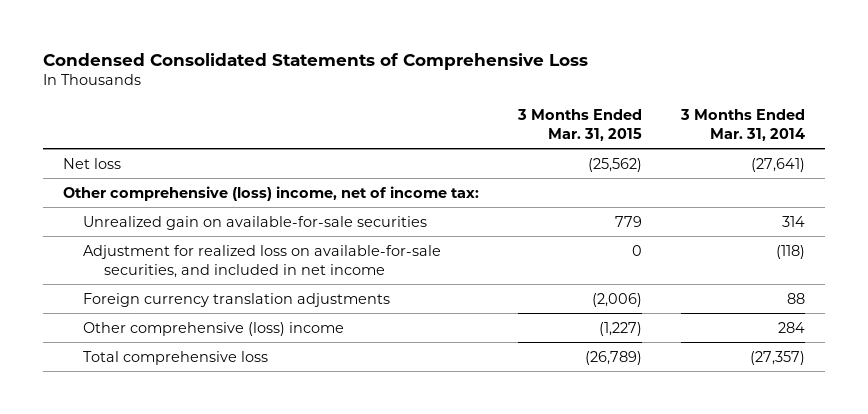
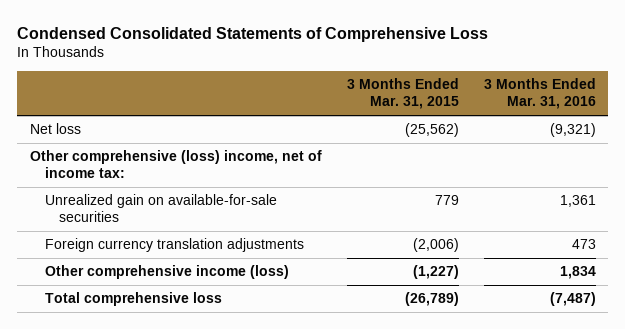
- | 3 Months Ended Mar. 31, 2015 | 3 Months Ended Mar. 31, 2014
+ | 3 Months Ended Mar. 31, 2015 | 3 Months Ended Mar. 31, 2016
- Adjustment for realized loss on available-for-sale securities, and included in net income | 0 | (118)
- Other comprehensive (loss) income | (1,227) | 284
+ Other comprehensive income (loss) | (1,227) | 1,834

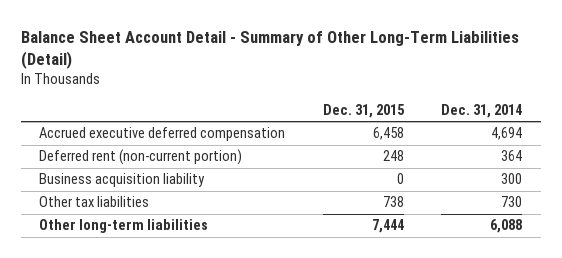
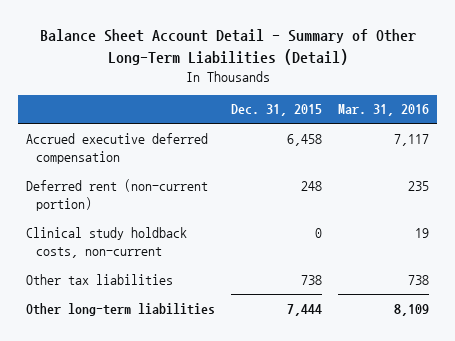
- | Dec. 31, 2015 | Dec. 31, 2014
+ | Dec. 31, 2015 | Mar. 31, 2016
- Business acquisition liability | 0 | 300
+ Clinical study holdback costs, non-current | 0 | 19

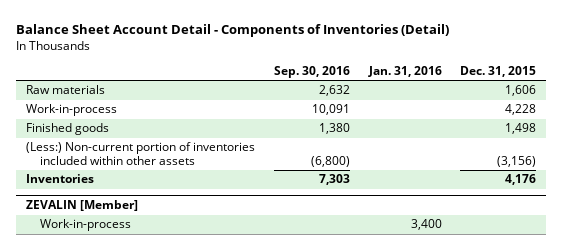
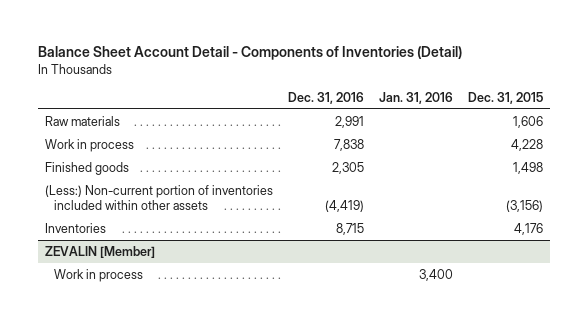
- | Sep. 30, 2016 | Jan. 31, 2016 | Dec. 31, 2015
+ | Dec. 31, 2016 | Jan. 31, 2016 | Dec. 31, 2015
- Work-in-process | 10,091 | | 4,228
+ Work in process | 7,838 | | 4,228
@ ZEVALIN [Member]
- Work-in-process | | 3,400 |
+ Work in process | | 3,400 |

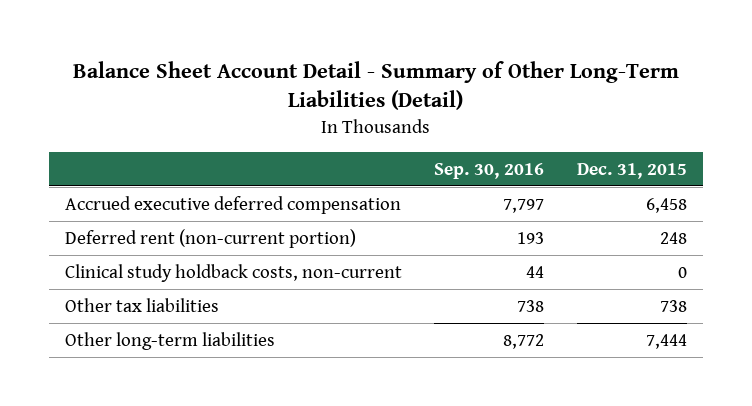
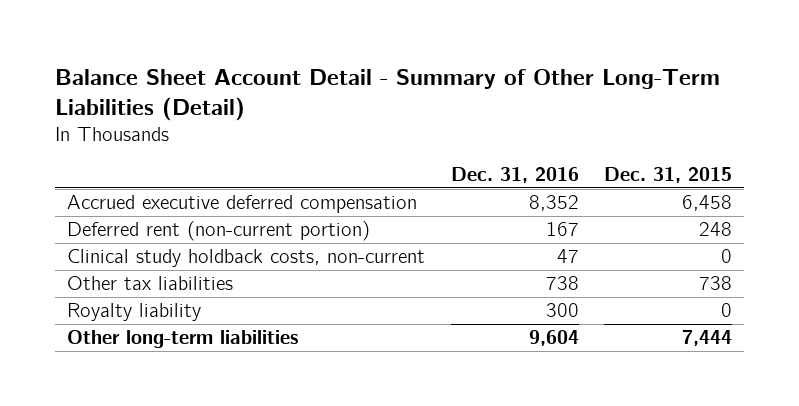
- | Sep. 30, 2016 | Dec. 31, 2015
+ | Dec. 31, 2016 | Dec. 31, 2015
+ Royalty liability | 300 | 0

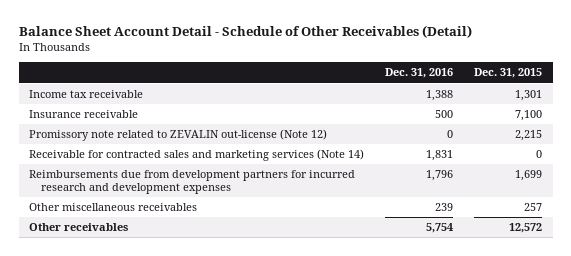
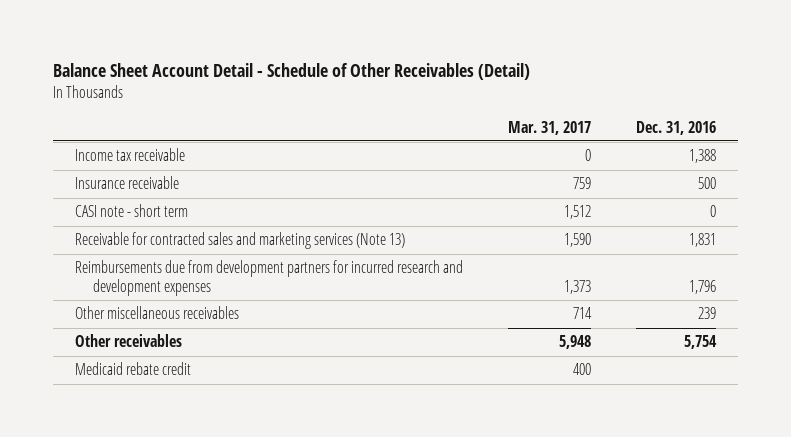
- | Dec. 31, 2016 | Dec. 31, 2015
+ | Mar. 31, 2017 | Dec. 31, 2016
- Promissory note related to ZEVALIN out-license (Note 12) | 0 | 2,215
- Receivable for contracted sales and marketing services (Note 14) | 1,831 | 0
+ CASI note - short term | 1,512 | 0
+ Receivable for contracted sales and marketing services (Note 13) | 1,590 | 1,831
+ Medicaid rebate credit | 400 |

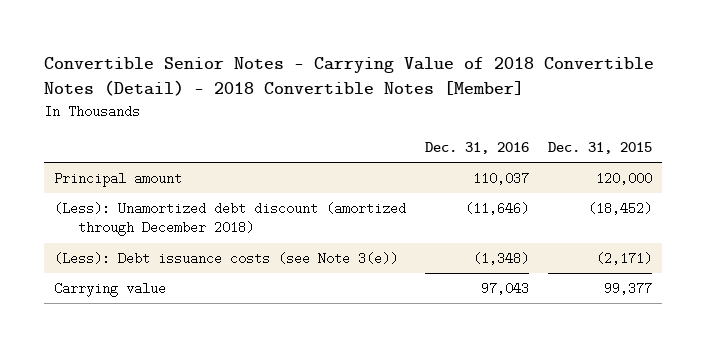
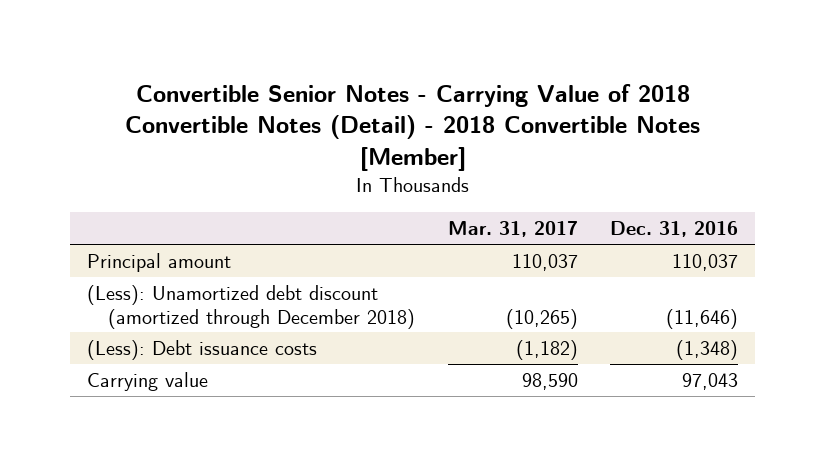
- | Dec. 31, 2016 | Dec. 31, 2015
+ | Mar. 31, 2017 | Dec. 31, 2016
- (Less): Debt issuance costs (see Note 3(e)) | (1,348) | (2,171)
+ (Less): Debt issuance costs | (1,182) | (1,348)

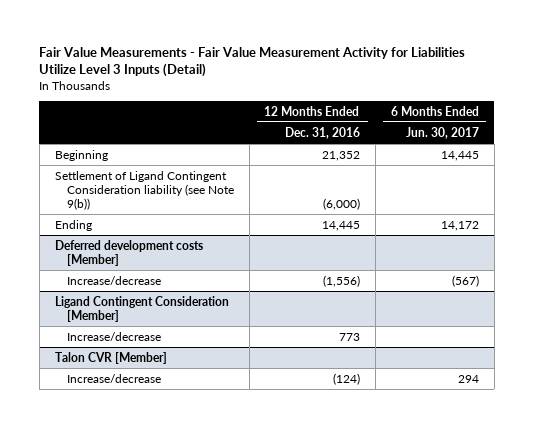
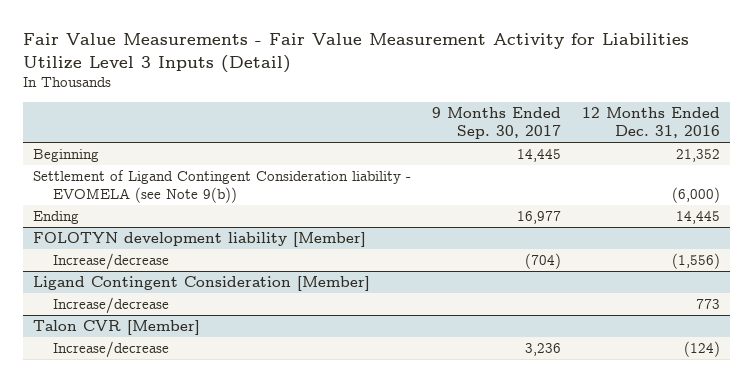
- | 12 Months Ended Dec. 31, 2016 | 6 Months Ended Jun. 30, 2017
+ | 9 Months Ended Sep. 30, 2017 | 12 Months Ended Dec. 31, 2016
- Settlement of Ligand Contingent Consideration liability (see Note 9(b)) | (6,000) |
+ Settlement of Ligand Contingent Consideration liability - EVOMELA (see Note 9(b)) | | (6,000)
- Deferred development costs [Member]
+ FOLOTYN development liability [Member]

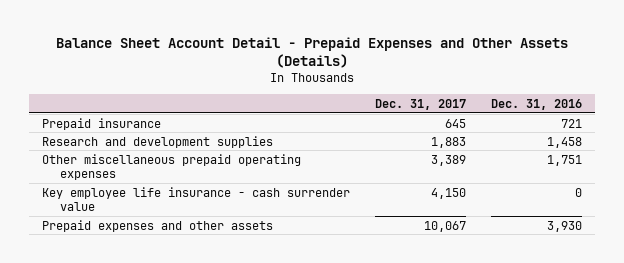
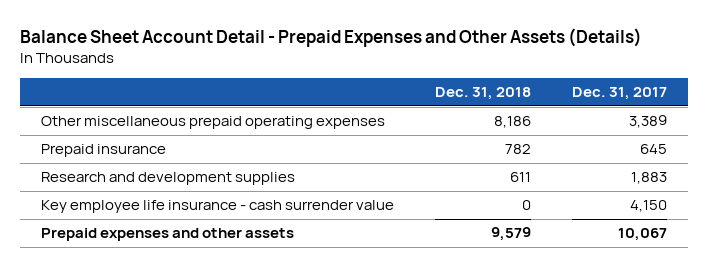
- | Dec. 31, 2017 | Dec. 31, 2016
+ | Dec. 31, 2018 | Dec. 31, 2017
moved up: Other miscellaneous prepaid operating expenses | 8,186 | 3,389

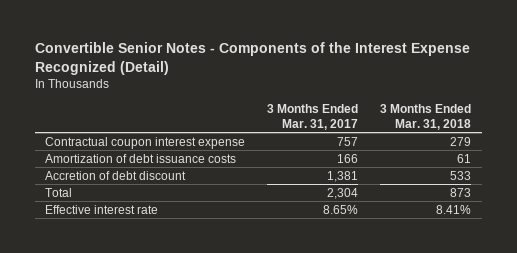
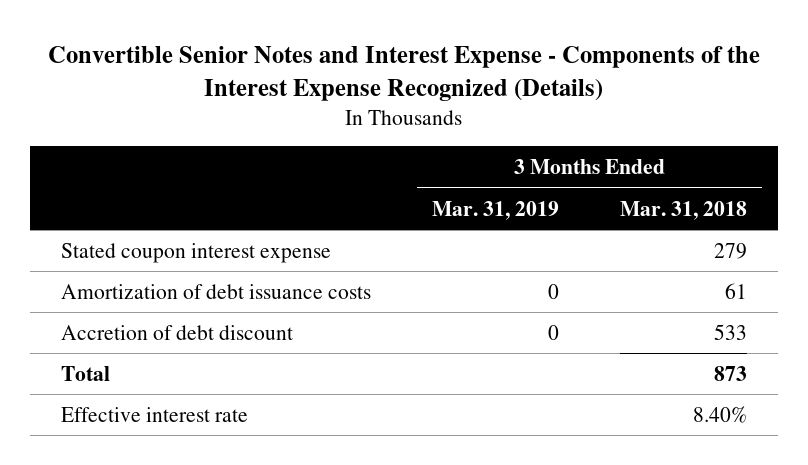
- Convertible Senior Notes - Components of the Interest Expense Recognized (Detail)
+ Convertible Senior Notes and Interest Expense - Components of the Interest Expense Recognized (Details)
- | 3 Months Ended Mar. 31, 2017 | 3 Months Ended Mar. 31, 2018
+ | 3 Months Ended Mar. 31, 2019 | 3 Months Ended Mar. 31, 2018
- Contractual coupon interest expense | 757 | 279
+ Stated coupon interest expense | | 279
- Effective interest rate | 8.65% | 8.41%
+ Effective interest rate | | 8.40%

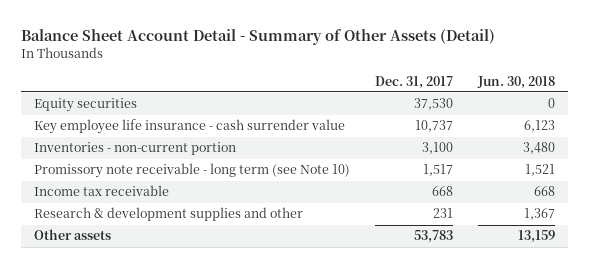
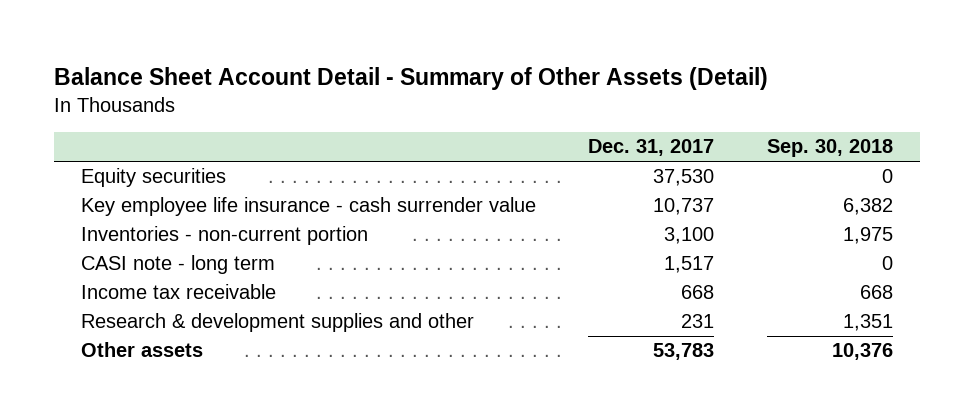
- | Dec. 31, 2017 | Jun. 30, 2018
+ | Dec. 31, 2017 | Sep. 30, 2018
- Promissory note receivable - long term (see Note 10) | 1,517 | 1,521
+ CASI note - long term | 1,517 | 0

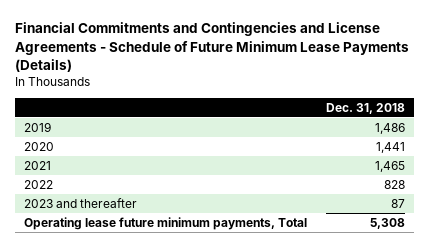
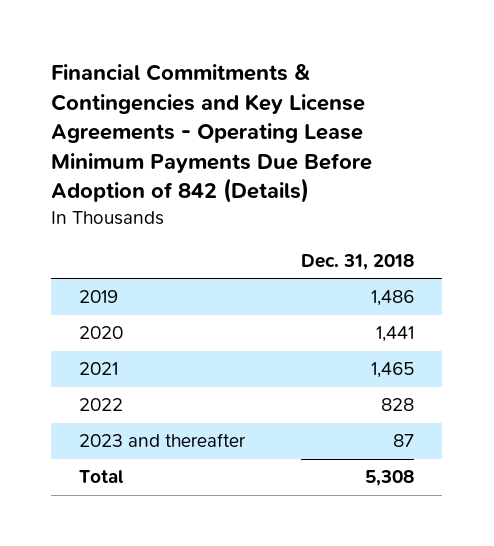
- Financial Commitments and Contingencies and License Agreements - Schedule of Future Minimum Lease Payments (Details)
+ Financial Commitments & Contingencies and Key License Agreements - Operating Lease Minimum Payments Due Before Adoption of 842 (Details)
- Operating lease future minimum payments, Total | 5,308
+ Total | 5,308

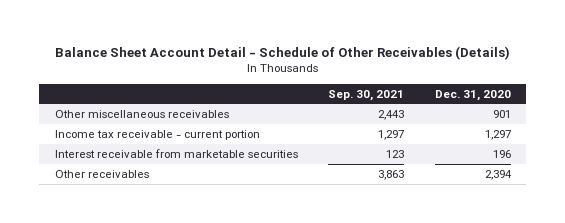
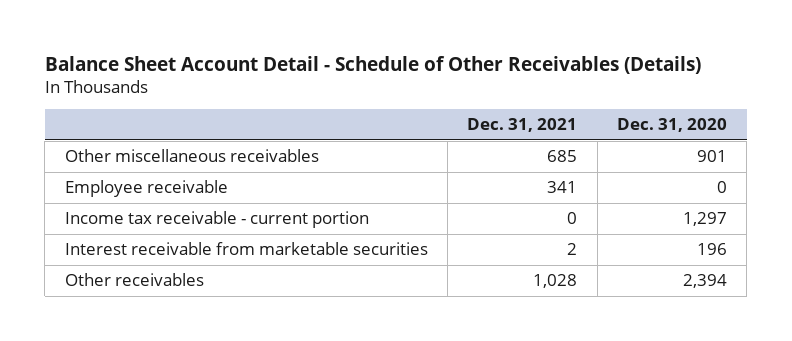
- | Sep. 30, 2021 | Dec. 31, 2020
+ | Dec. 31, 2021 | Dec. 31, 2020
+ Employee receivable | 341 | 0

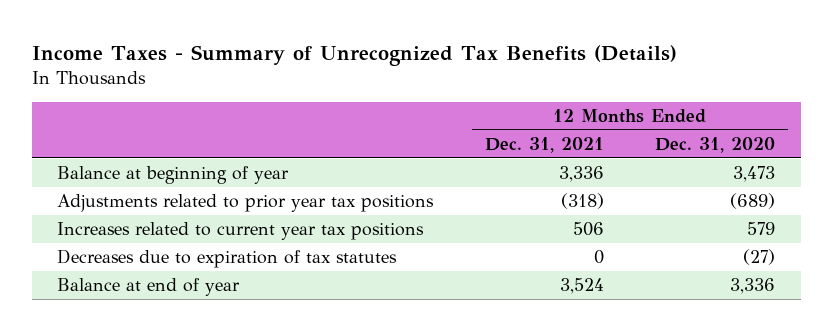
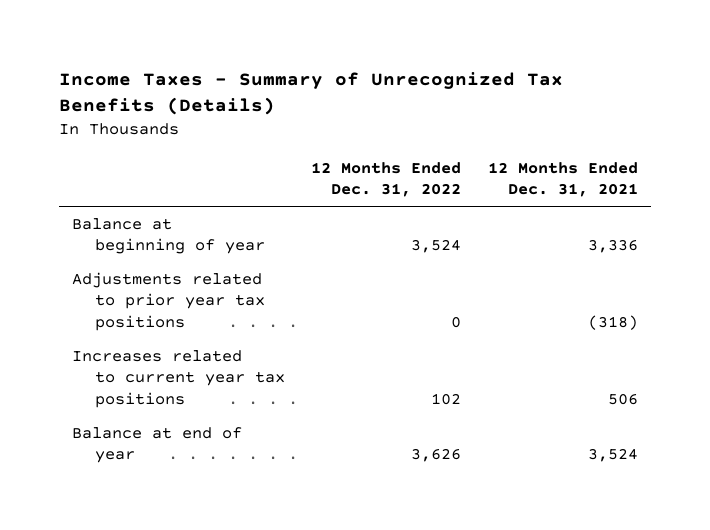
- | 12 Months Ended Dec. 31, 2021 | 12 Months Ended Dec. 31, 2020
+ | 12 Months Ended Dec. 31, 2022 | 12 Months Ended Dec. 31, 2021
- Decreases due to expiration of tax statutes | 0 | (27)

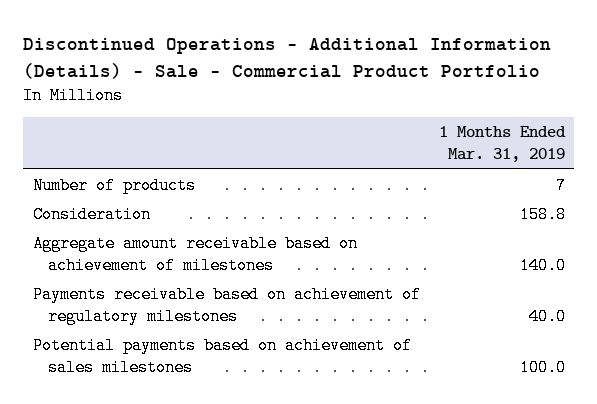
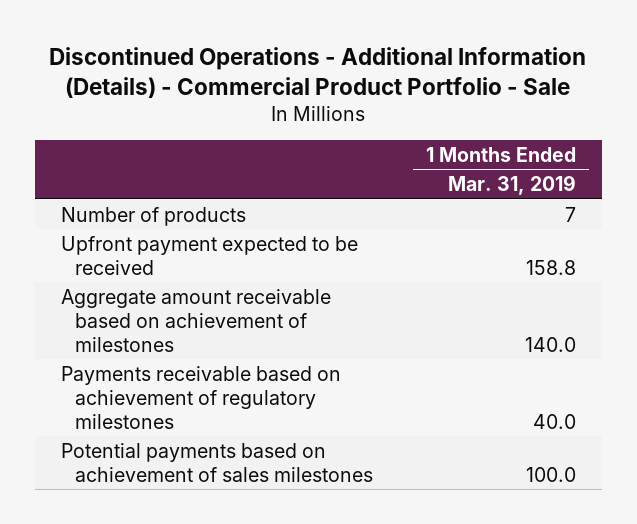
- Discontinued Operations - Additional Information (Details) - Sale - Commercial Product Portfolio
+ Discontinued Operations - Additional Information (Details) - Commercial Product Portfolio - Sale
- Consideration | 158.8
+ Upfront payment expected to be received | 158.8

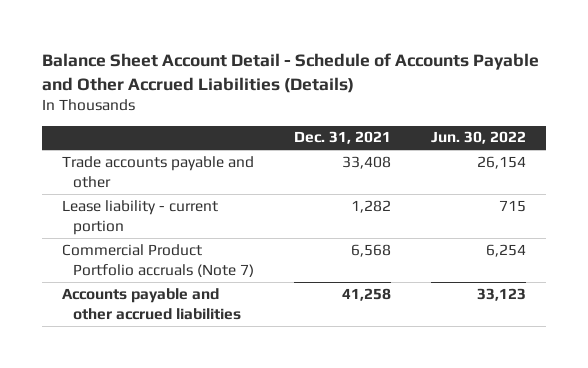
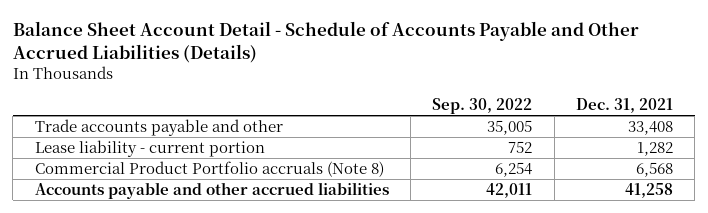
- | Dec. 31, 2021 | Jun. 30, 2022
+ | Sep. 30, 2022 | Dec. 31, 2021
- Commercial Product Portfolio accruals (Note 7) | 6,568 | 6,254
+ Commercial Product Portfolio accruals (Note 8) | 6,254 | 6,568

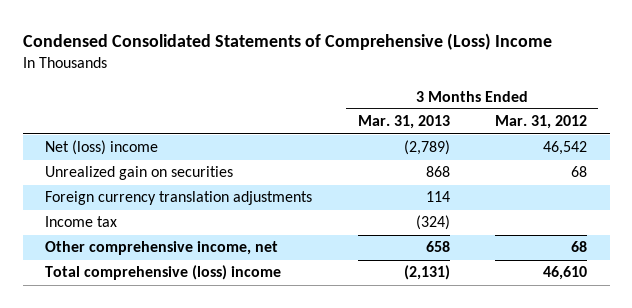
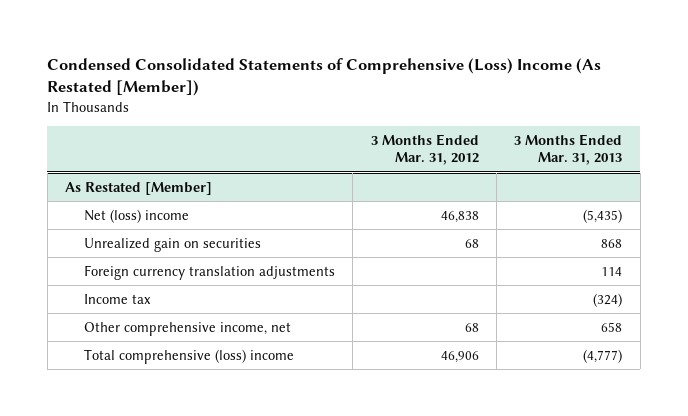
- Condensed Consolidated Statements of Comprehensive (Loss) Income
+ Condensed Consolidated Statements of Comprehensive (Loss) Income (As Restated [Member])
- | 3 Months Ended Mar. 31, 2013 | 3 Months Ended Mar. 31, 2012
+ | 3 Months Ended Mar. 31, 2012 | 3 Months Ended Mar. 31, 2013
- Net (loss) income | (2,789) | 46,542
+ As Restated [Member]
+ Net (loss) income | 46,838 | (5,435)
- Total comprehensive (loss) income | (2,131) | 46,610
+ Total comprehensive (loss) income | 46,906 | (4,777)

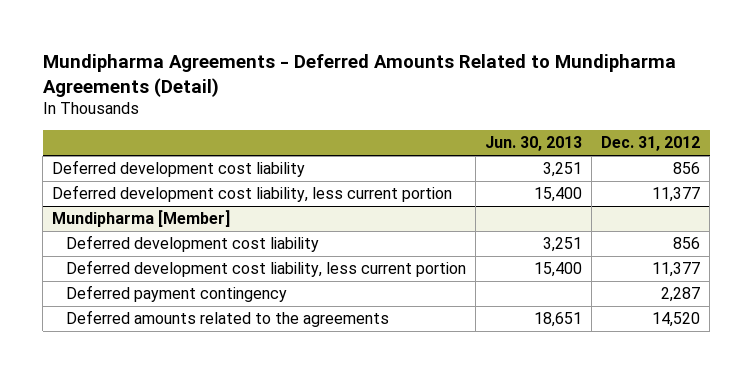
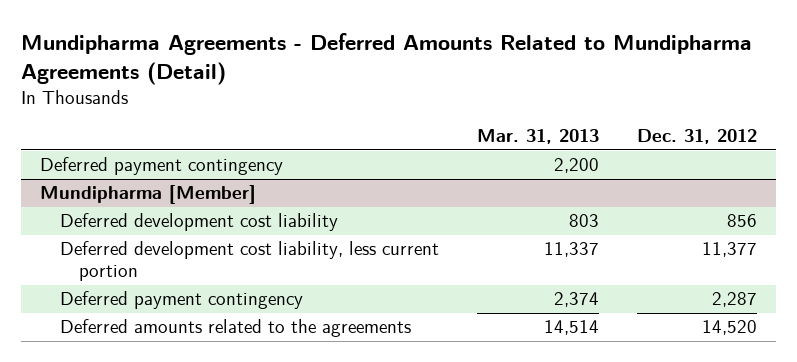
- | Jun. 30, 2013 | Dec. 31, 2012
+ | Mar. 31, 2013 | Dec. 31, 2012
- Deferred development cost liability | 3,251 | 856
- Deferred development cost liability, less current portion | 15,400 | 11,377
+ Deferred payment contingency | 2,200 |

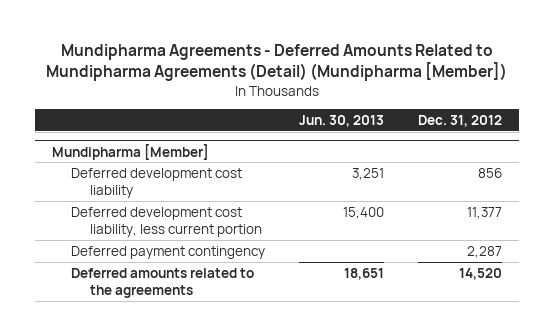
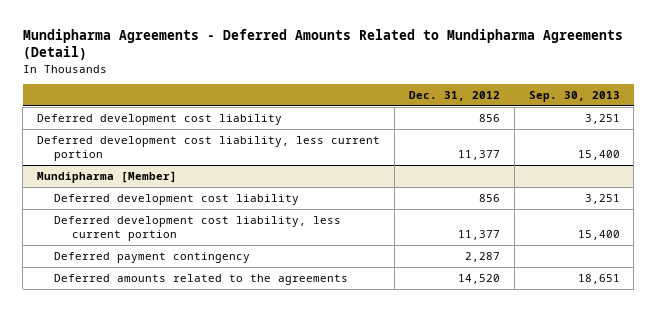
- Mundipharma Agreements - Deferred Amounts Related to Mundipharma Agreements (Detail) (Mundipharma [Member])
+ Mundipharma Agreements - Deferred Amounts Related to Mundipharma Agreements (Detail)
- | Jun. 30, 2013 | Dec. 31, 2012
+ | Dec. 31, 2012 | Sep. 30, 2013
+ Deferred development cost liability | 856 | 3,251
+ Deferred development cost liability, less current portion | 11,377 | 15,400

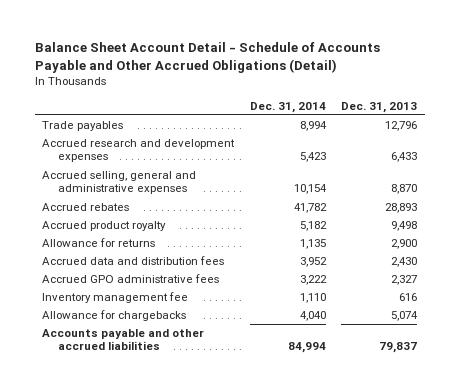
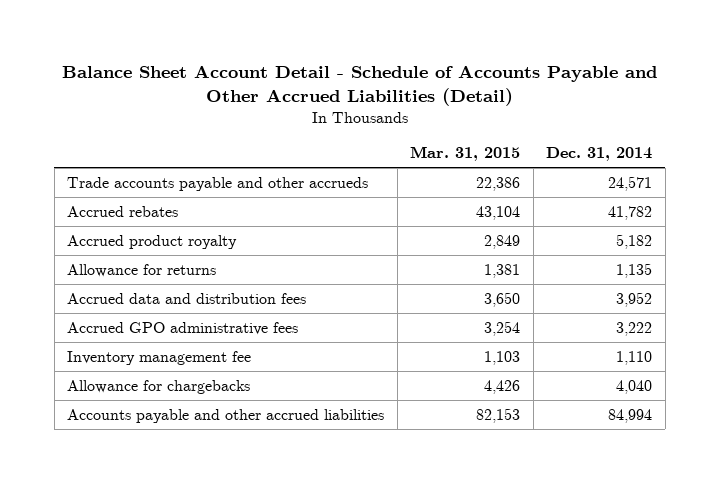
- Balance Sheet Account Detail - Schedule of Accounts Payable and Other Accrued Obligations (Detail)
+ Balance Sheet Account Detail - Schedule of Accounts Payable and Other Accrued Liabilities (Detail)
- | Dec. 31, 2014 | Dec. 31, 2013
+ | Mar. 31, 2015 | Dec. 31, 2014
- Trade payables | 8,994 | 12,796
- Accrued research and development expenses | 5,423 | 6,433
- Accrued selling, general and administrative expenses | 10,154 | 8,870
+ Trade accounts payable and other accrueds | 22,386 | 24,571

